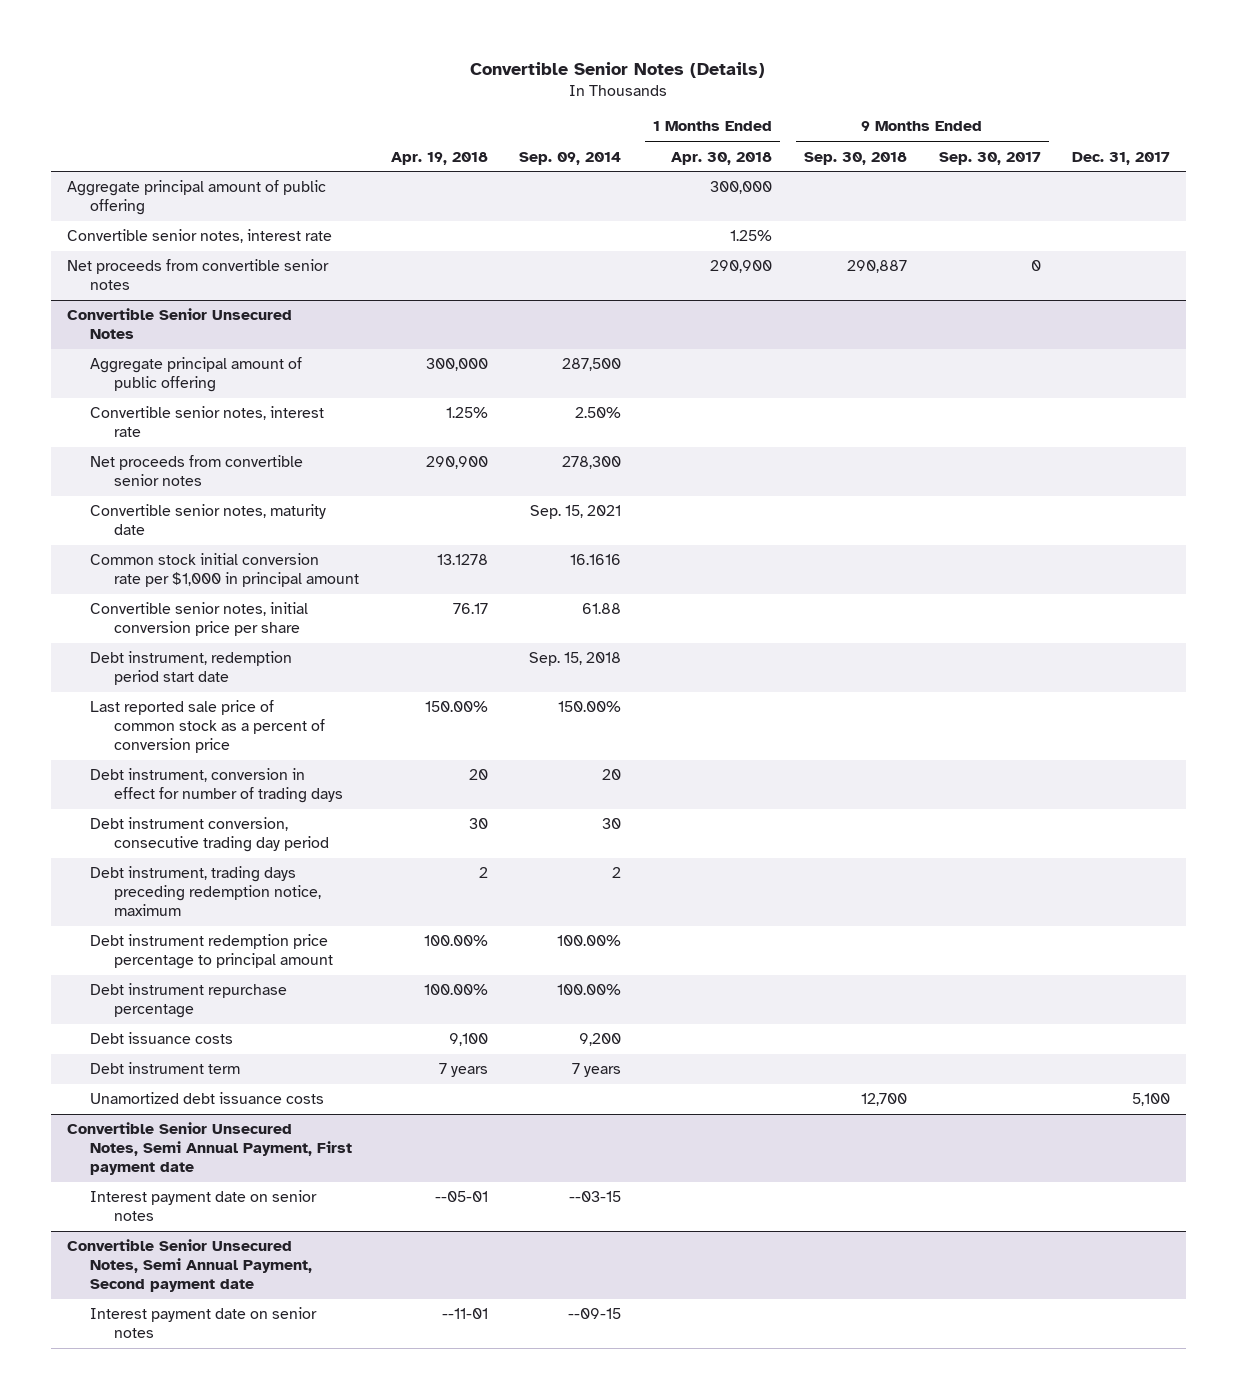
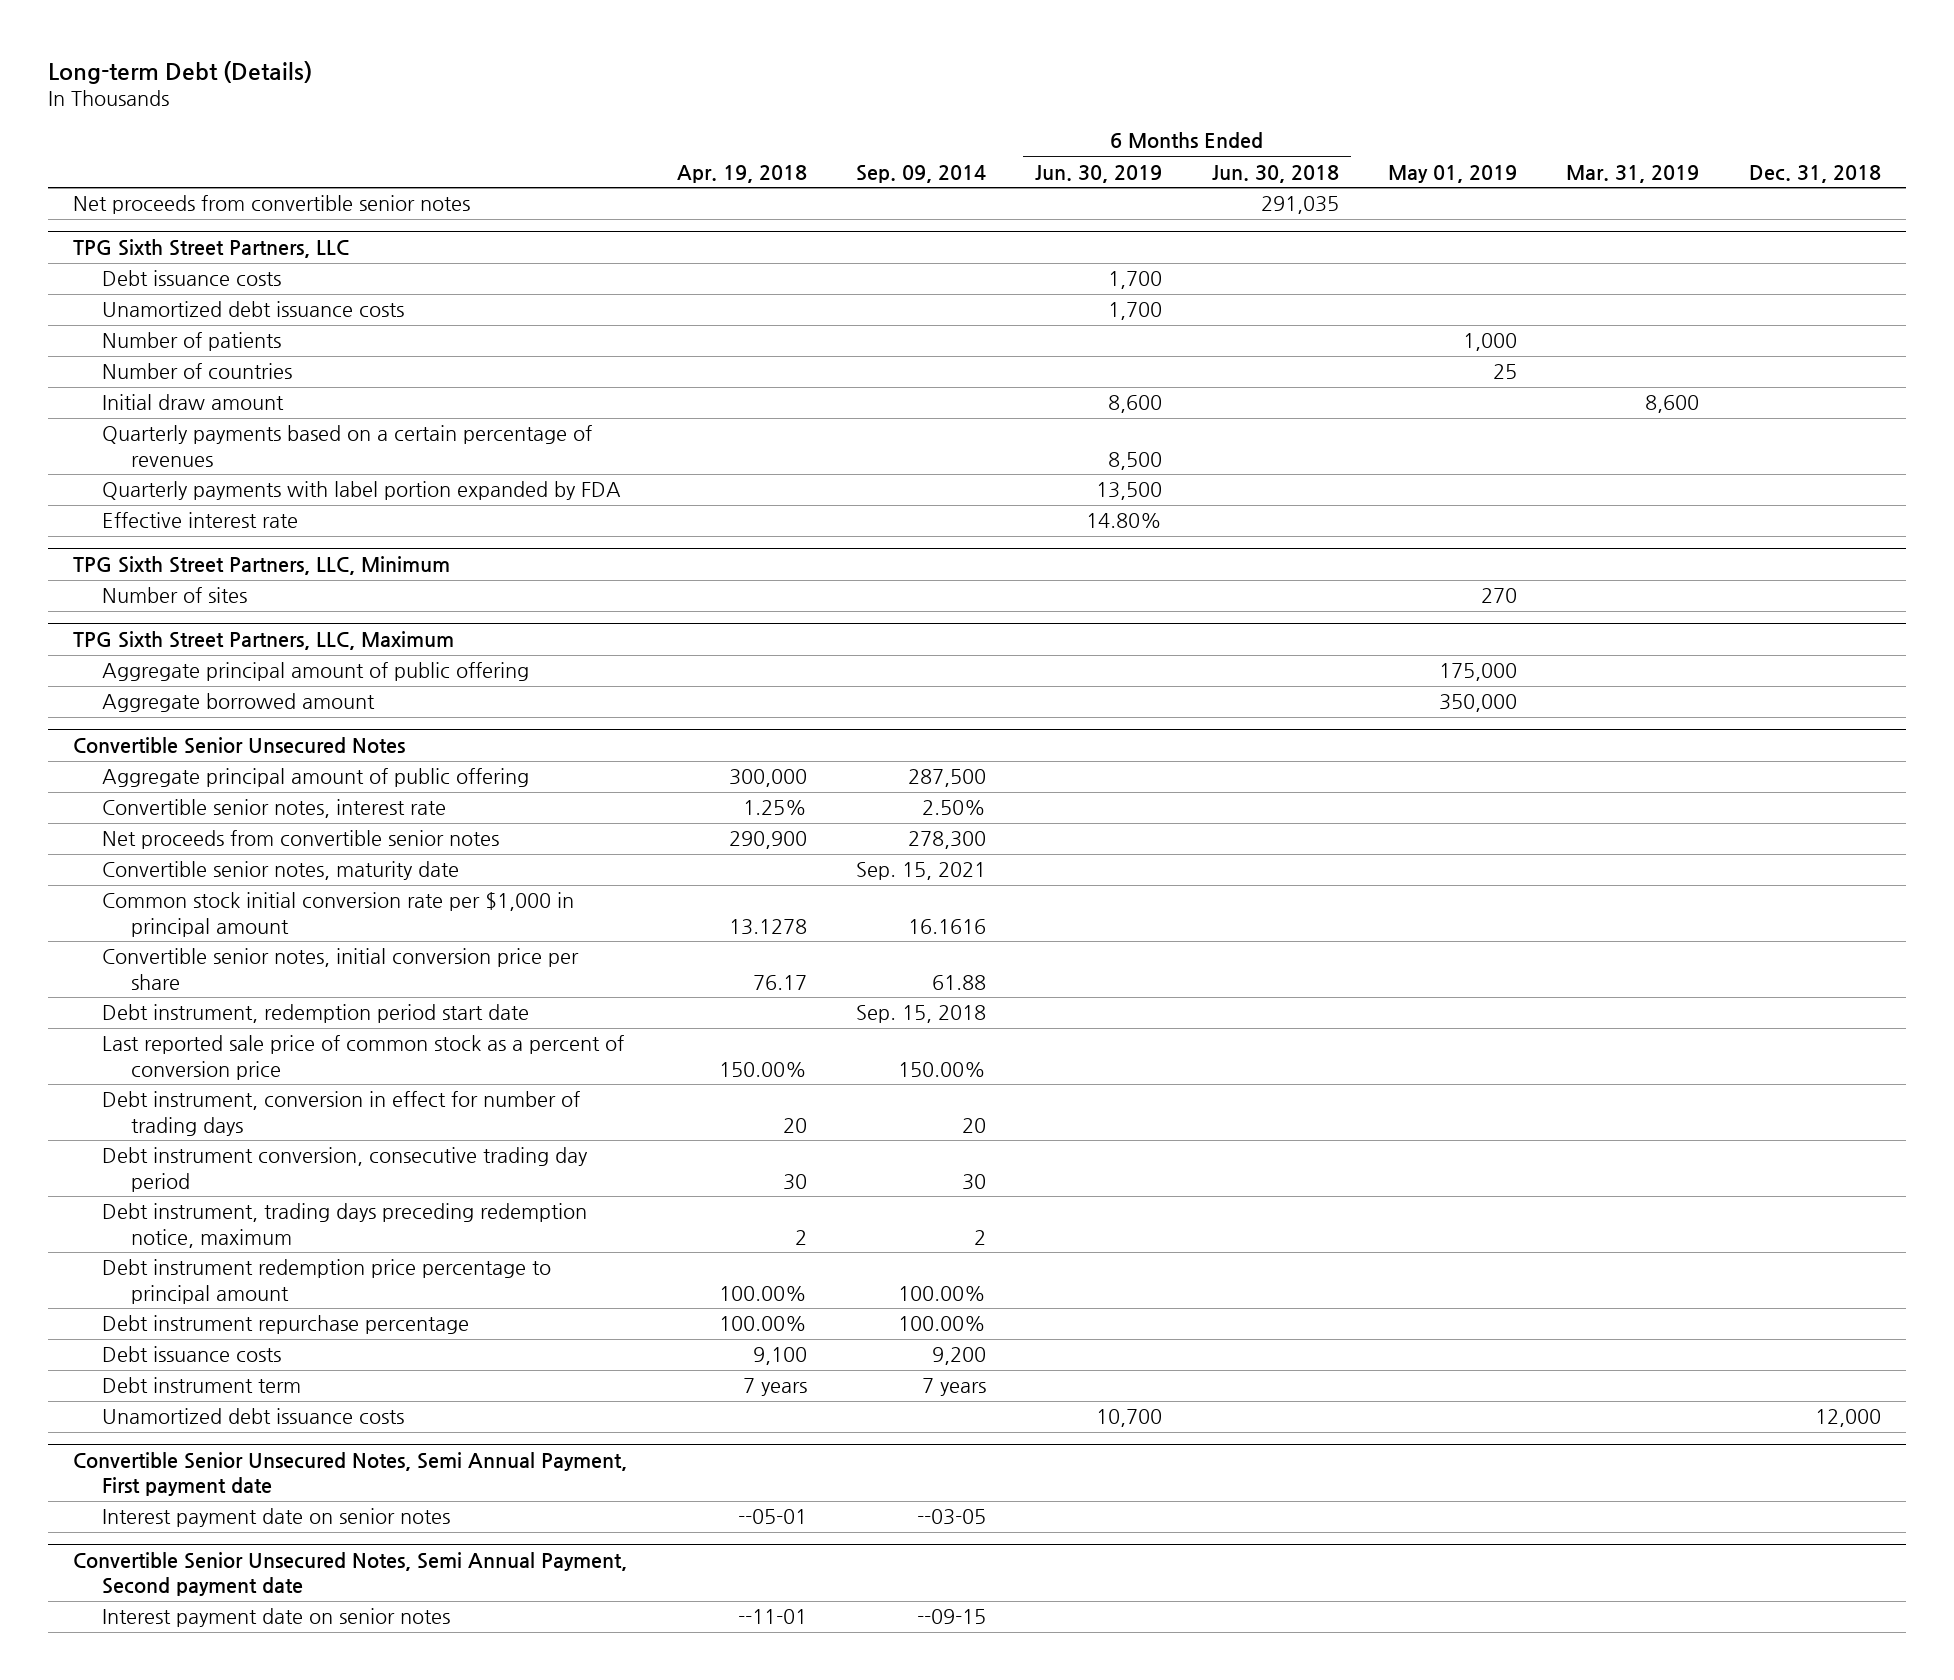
- Convertible Senior Notes (Details)
+ Long-term Debt (Details)
- | Apr. 19, 2018 | Sep. 09, 2014 | 1 Months Ended Apr. 30, 2018 | 9 Months Ended Sep. 30, 2018 | 9 Months Ended Sep. 30, 2017 | Dec. 31, 2017
+ | Apr. 19, 2018 | Sep. 09, 2014 | 6 Months Ended Jun. 30, 2019 | 6 Months Ended Jun. 30, 2018 | May 01, 2019 | Mar. 31, 2019 | Dec. 31, 2018
- Aggregate principal amount of public offering | | | 300,000 | | |
- Convertible senior notes, interest rate | | | 1.25% | | |
+ TPG Sixth Street Partners, LLC
+ Debt issuance costs | | | 1,700 | | | |
+ Unamortized debt issuance costs | | | 1,700 | | | |
+ Number of patients | | | | | 1,000 | |
+ Number of countries | | | | | 25 | |
+ Initial draw amount | | | 8,600 | | | 8,600 |
+ Quarterly payments based on a certain percentage of revenues | | | 8,500 | | | |
+ Quarterly payments with label portion expanded by FDA | | | 13,500 | | | |
+ Effective interest rate | | | 14.80% | | | |
+ TPG Sixth Street Partners, LLC, Minimum
+ Number of sites | | | | | 270 | |
+ TPG Sixth Street Partners, LLC, Maximum
+ Aggregate principal amount of public offering | | | | | 175,000 | |
+ Aggregate borrowed amount | | | | | 350,000 | |
@ Convertible Senior Unsecured Notes, Semi Annual Payment, First payment date
- Interest payment date on senior notes | --05-01 | --03-15 | | | |
+ Interest payment date on senior notes | --05-01 | --03-05 | | | | |

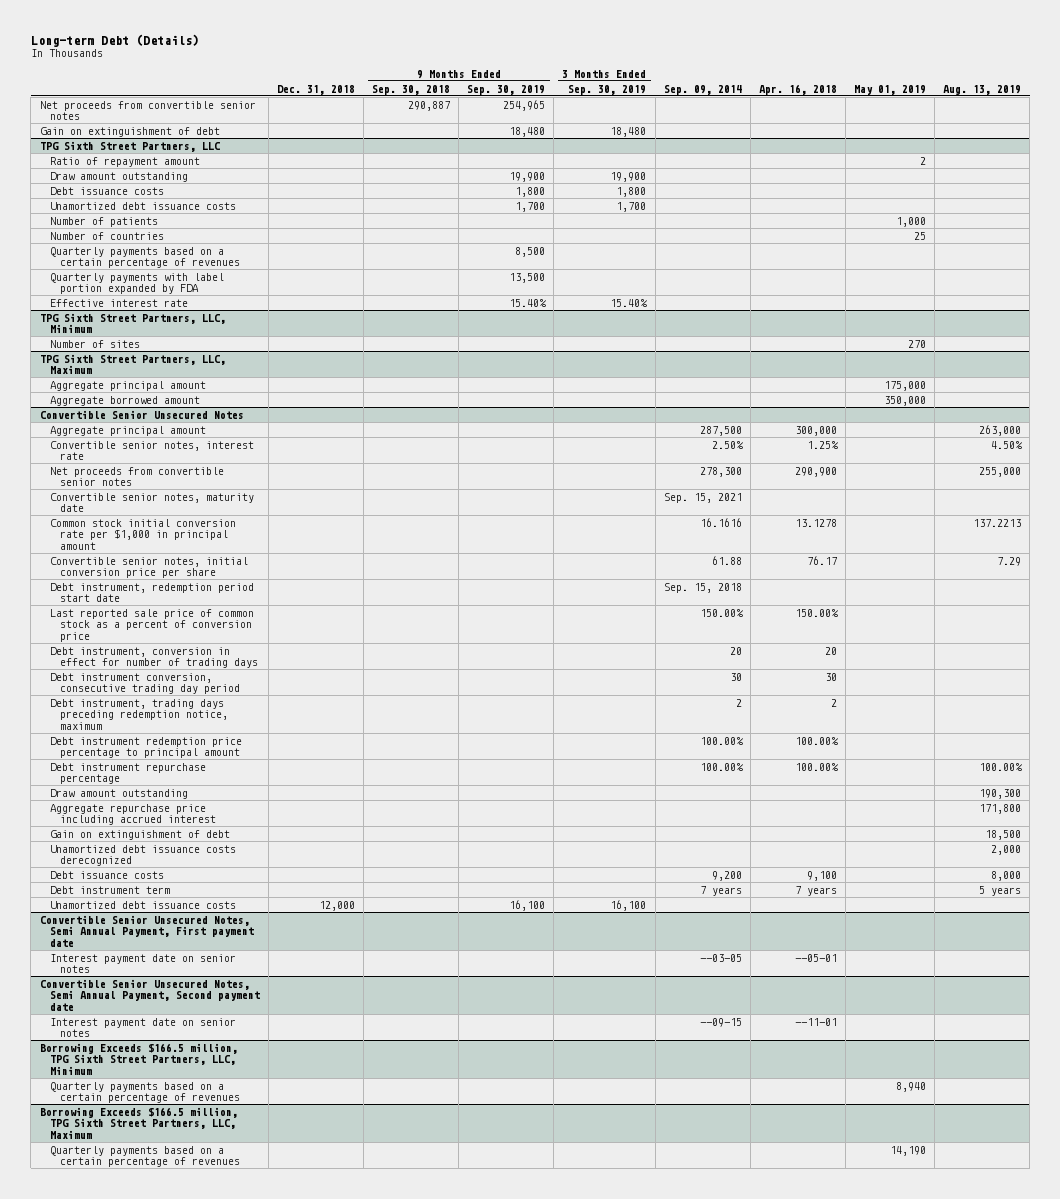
- | Apr. 19, 2018 | Sep. 09, 2014 | 6 Months Ended Jun. 30, 2019 | 6 Months Ended Jun. 30, 2018 | May 01, 2019 | Mar. 31, 2019 | Dec. 31, 2018
+ | Dec. 31, 2018 | 9 Months Ended Sep. 30, 2018 | 9 Months Ended Sep. 30, 2019 | 3 Months Ended Sep. 30, 2019 | Sep. 09, 2014 | Apr. 16, 2018 | May 01, 2019 | Aug. 13, 2019
+ Gain on extinguishment of debt | | | 18,480 | 18,480 | | | |
@ TPG Sixth Street Partners, LLC
+ Ratio of repayment amount | | | | | | | 2 |
+ Draw amount outstanding | | | 19,900 | 19,900 | | | |
- Initial draw amount | | | 8,600 | | | 8,600 |
@ TPG Sixth Street Partners, LLC, Maximum
- Aggregate principal amount of public offering | | | | | 175,000 | |
+ Aggregate principal amount | | | | | | | 175,000 |
@ Convertible Senior Unsecured Notes
- Aggregate principal amount of public offering | 300,000 | 287,500 | | | | |
+ Aggregate principal amount | | | | | 287,500 | 300,000 | | 263,000
+ Draw amount outstanding | | | | | | | | 190,300
+ Aggregate repurchase price including accrued interest | | | | | | | | 171,800
+ Gain on extinguishment of debt | | | | | | | | 18,500
+ Unamortized debt issuance costs derecognized | | | | | | | | 2,000
+ Borrowing Exceeds $166.5 million, TPG Sixth Street Partners, LLC, Minimum
+ Quarterly payments based on a certain percentage of revenues | | | | | | | 8,940 |
+ Borrowing Exceeds $166.5 million, TPG Sixth Street Partners, LLC, Maximum
+ Quarterly payments based on a certain percentage of revenues | | | | | | | 14,190 |

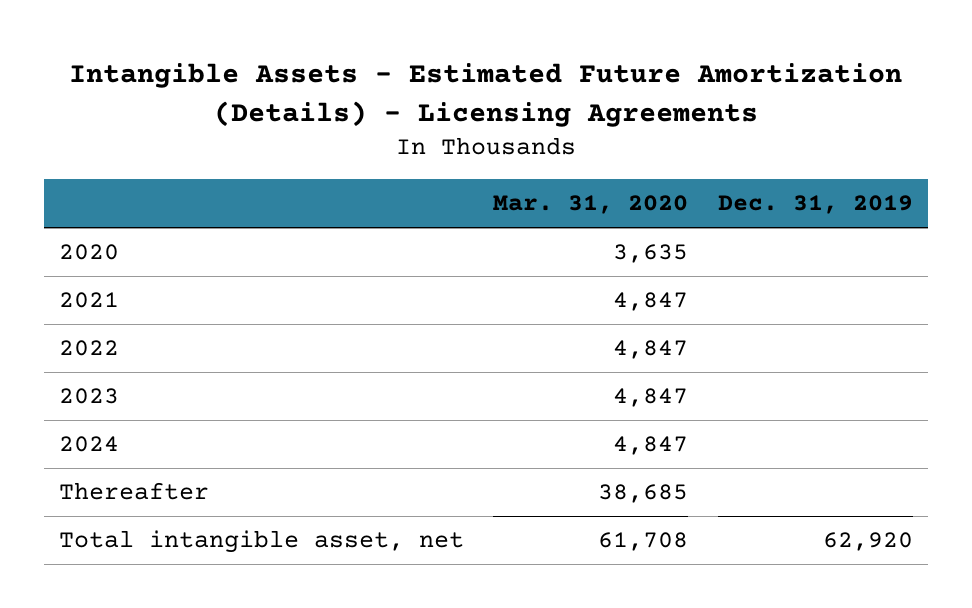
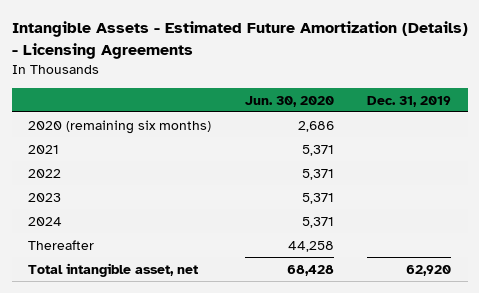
- | Mar. 31, 2020 | Dec. 31, 2019
+ | Jun. 30, 2020 | Dec. 31, 2019
- 2020 | 3,635 |
+ 2020 (remaining six months) | 2,686 |

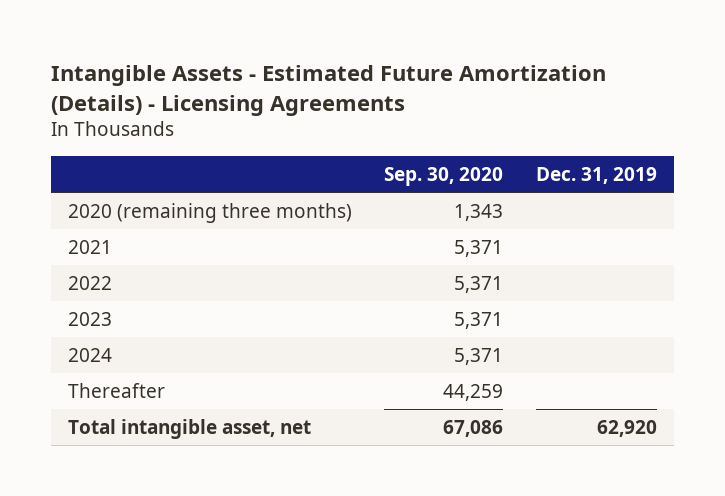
- | Jun. 30, 2020 | Dec. 31, 2019
+ | Sep. 30, 2020 | Dec. 31, 2019
- 2020 (remaining six months) | 2,686 |
+ 2020 (remaining three months) | 1,343 |

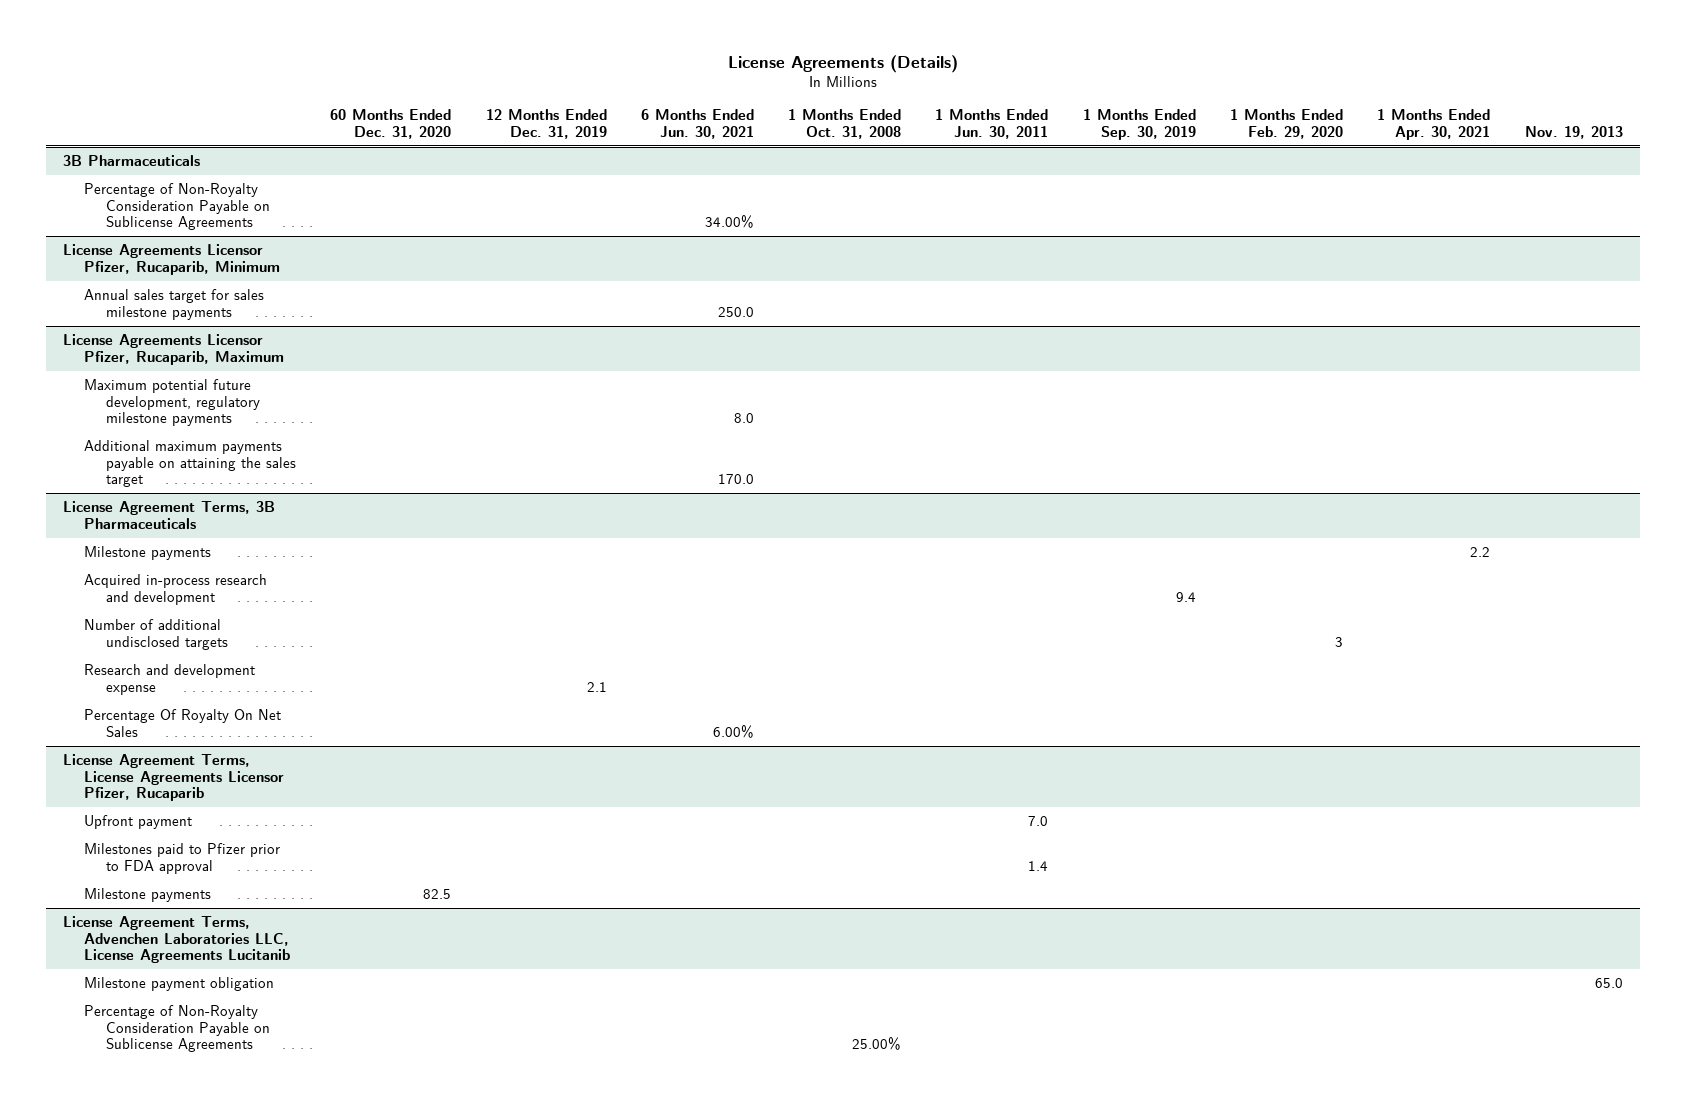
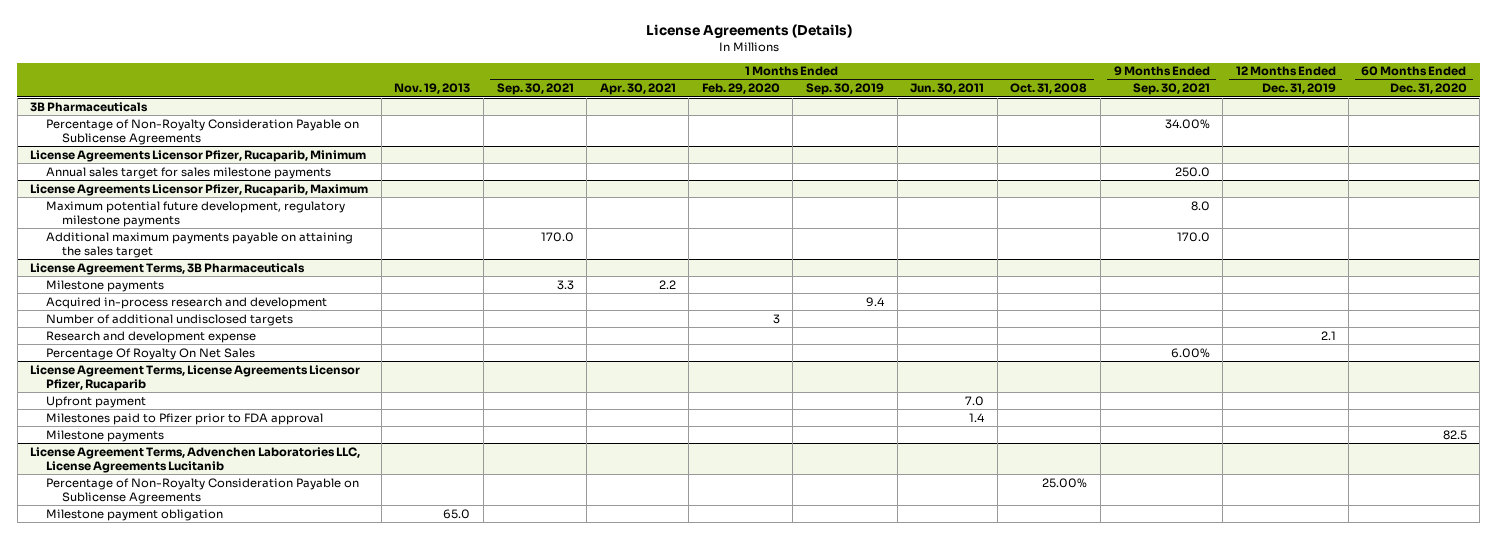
- | 60 Months Ended Dec. 31, 2020 | 12 Months Ended Dec. 31, 2019 | 6 Months Ended Jun. 30, 2021 | 1 Months Ended Oct. 31, 2008 | 1 Months Ended Jun. 30, 2011 | 1 Months Ended Sep. 30, 2019 | 1 Months Ended Feb. 29, 2020 | 1 Months Ended Apr. 30, 2021 | Nov. 19, 2013
+ | Nov. 19, 2013 | 1 Months Ended Sep. 30, 2021 | 1 Months Ended Apr. 30, 2021 | 1 Months Ended Feb. 29, 2020 | 1 Months Ended Sep. 30, 2019 | 1 Months Ended Jun. 30, 2011 | 1 Months Ended Oct. 31, 2008 | 9 Months Ended Sep. 30, 2021 | 12 Months Ended Dec. 31, 2019 | 60 Months Ended Dec. 31, 2020
@ License Agreement Terms, Advenchen Laboratories LLC, License Agreements Lucitanib
moved down: Milestone payment obligation | 65.0 | | | | | | | | |

